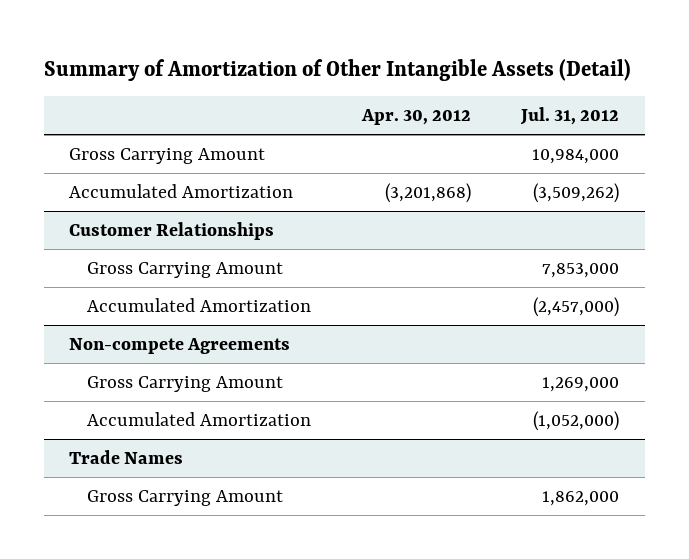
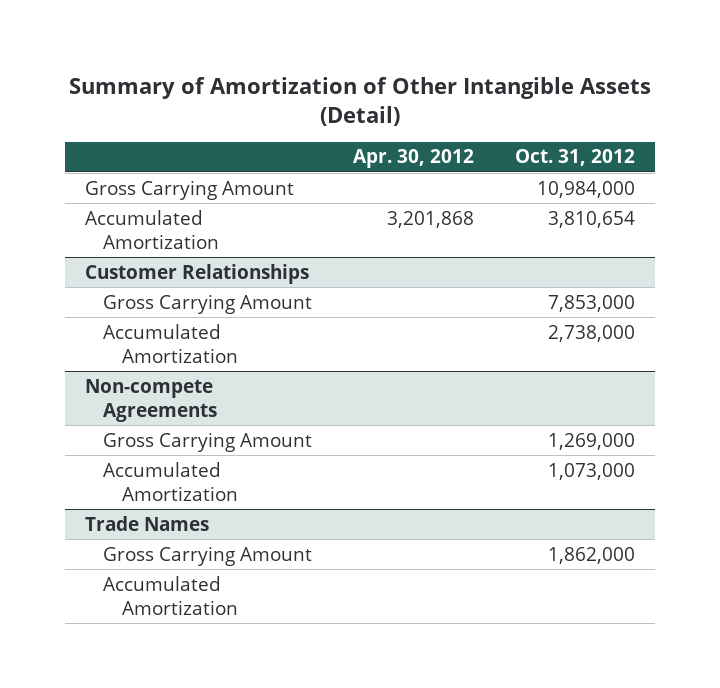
- | Apr. 30, 2012 | Jul. 31, 2012
+ | Apr. 30, 2012 | Oct. 31, 2012
- Accumulated Amortization | (3,201,868) | (3,509,262)
+ Accumulated Amortization | 3,201,868 | 3,810,654
@ Trade Names
+ Accumulated Amortization

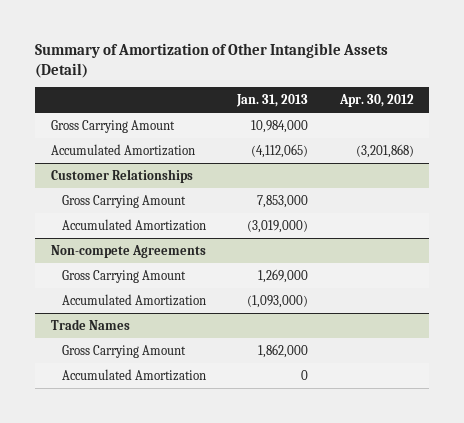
- | Apr. 30, 2012 | Oct. 31, 2012
+ | Jan. 31, 2013 | Apr. 30, 2012
- Accumulated Amortization | 3,201,868 | 3,810,654
+ Accumulated Amortization | (4,112,065) | (3,201,868)

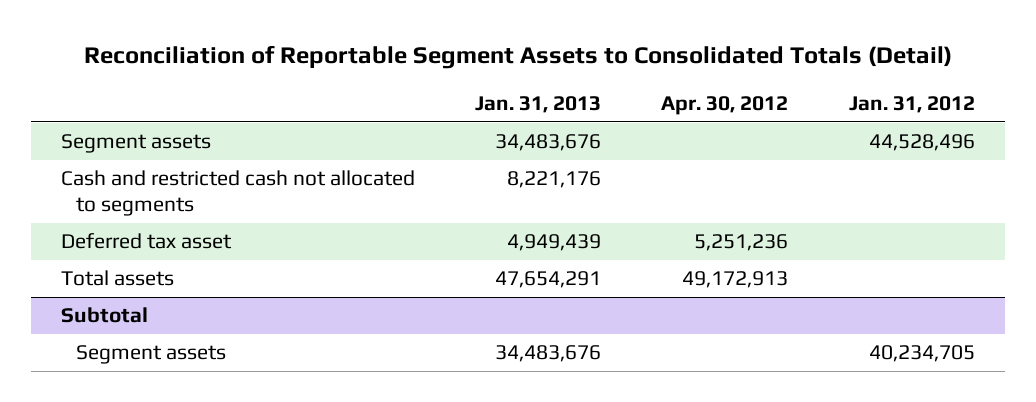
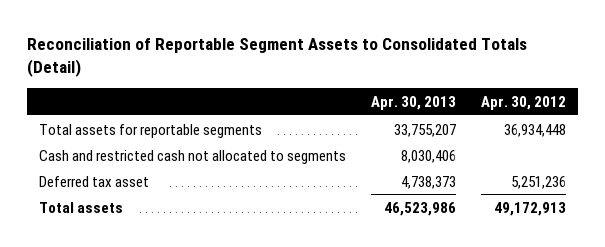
- | Jan. 31, 2013 | Apr. 30, 2012 | Jan. 31, 2012
+ | Apr. 30, 2013 | Apr. 30, 2012
- Segment assets | 34,483,676 | | 44,528,496
+ Total assets for reportable segments | 33,755,207 | 36,934,448
- Subtotal
- Segment assets | 34,483,676 | | 40,234,705

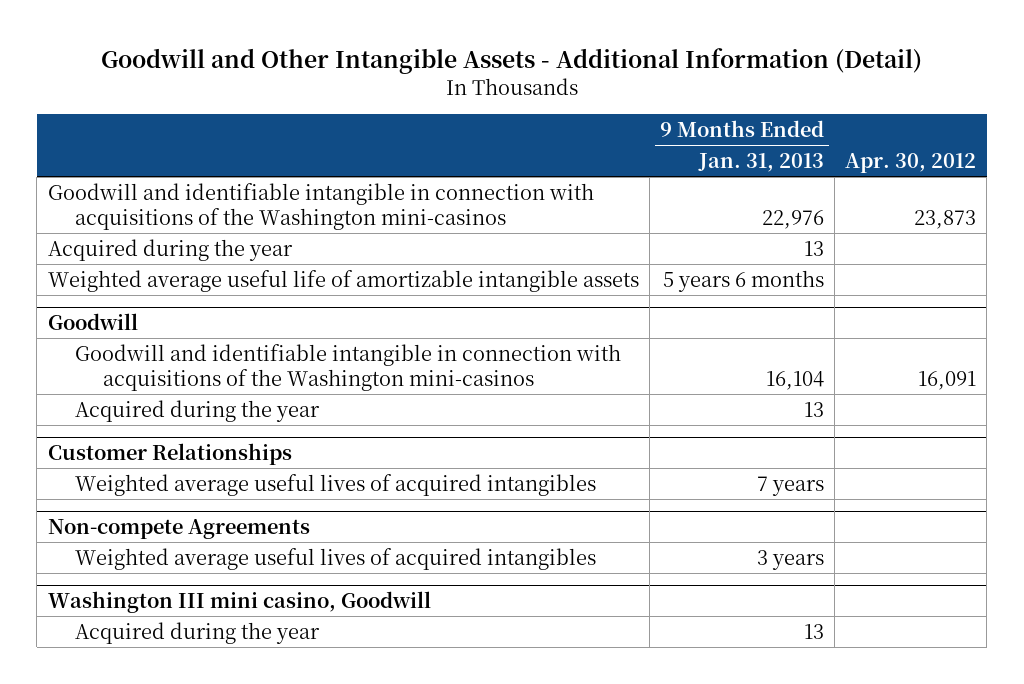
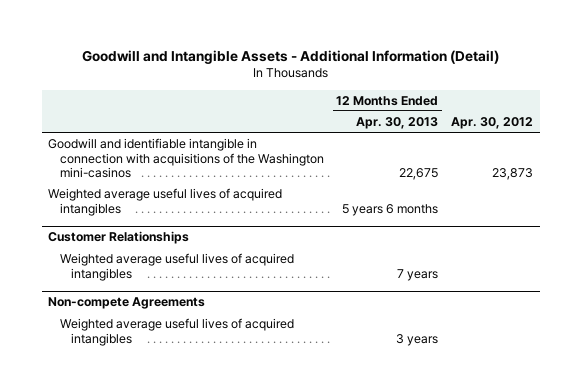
- Goodwill and Other Intangible Assets - Additional Information (Detail)
+ Goodwill and Intangible Assets - Additional Information (Detail)
- | 9 Months Ended Jan. 31, 2013 | Apr. 30, 2012
+ | 12 Months Ended Apr. 30, 2013 | Apr. 30, 2012
- Acquired during the year | 13 |
- Weighted average useful life of amortizable intangible assets | 5 years 6 months |
- Goodwill
- Goodwill and identifiable intangible in connection with acquisitions of the Washington mini-casinos | 16,104 | 16,091
- Acquired during the year | 13 |
+ Weighted average useful lives of acquired intangibles | 5 years 6 months |
- Washington III mini casino, Goodwill
- Acquired during the year | 13 |

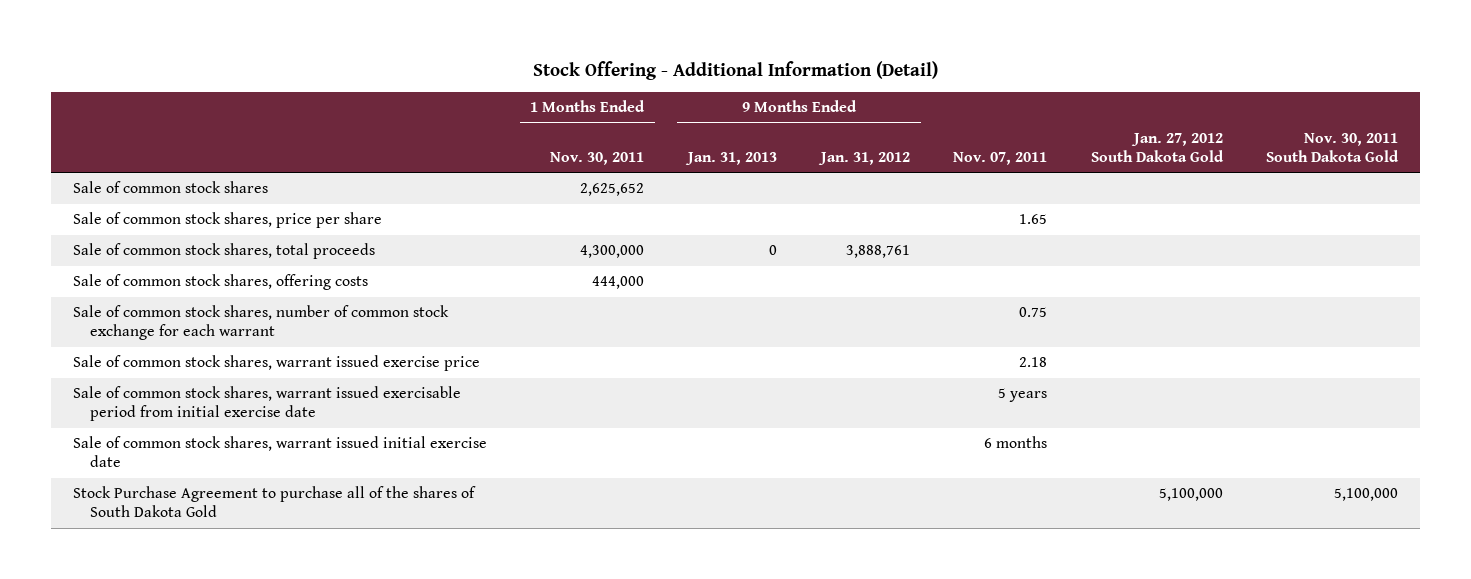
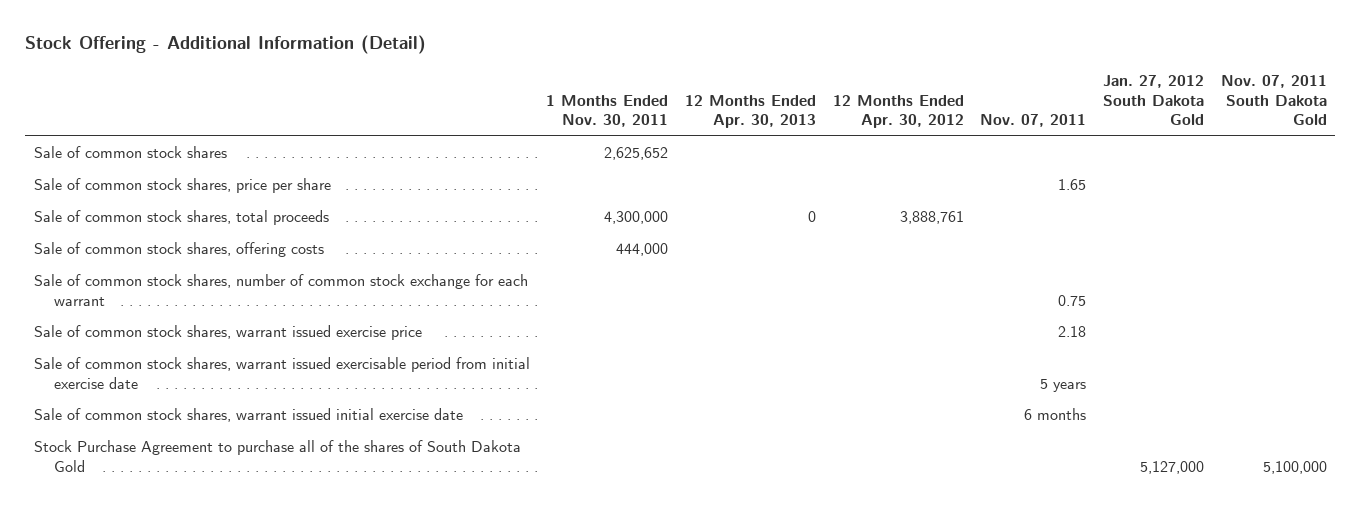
- | 1 Months Ended Nov. 30, 2011 | 9 Months Ended Jan. 31, 2013 | 9 Months Ended Jan. 31, 2012 | Nov. 07, 2011 | Jan. 27, 2012 South Dakota Gold | Nov. 30, 2011 South Dakota Gold
+ | 1 Months Ended Nov. 30, 2011 | 12 Months Ended Apr. 30, 2013 | 12 Months Ended Apr. 30, 2012 | Nov. 07, 2011 | Jan. 27, 2012 South Dakota Gold | Nov. 07, 2011 South Dakota Gold
- Stock Purchase Agreement to purchase all of the shares of South Dakota Gold | | | | | 5,100,000 | 5,100,000
+ Stock Purchase Agreement to purchase all of the shares of South Dakota Gold | | | | | 5,127,000 | 5,100,000

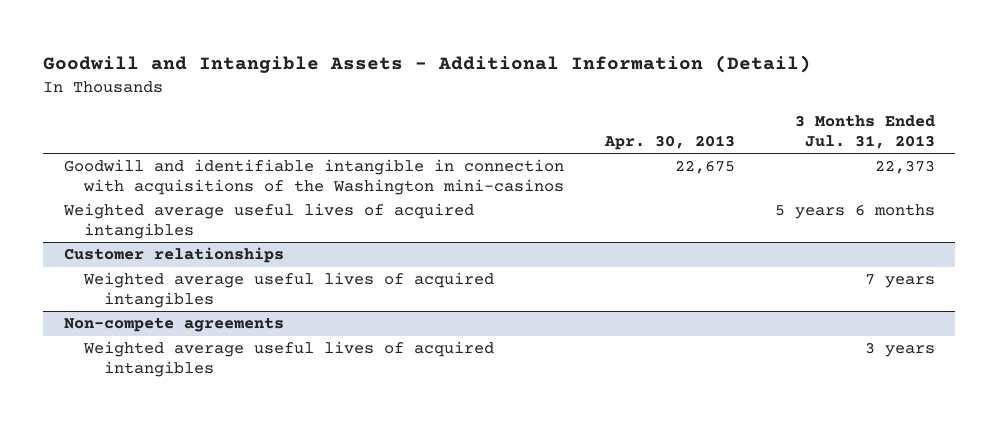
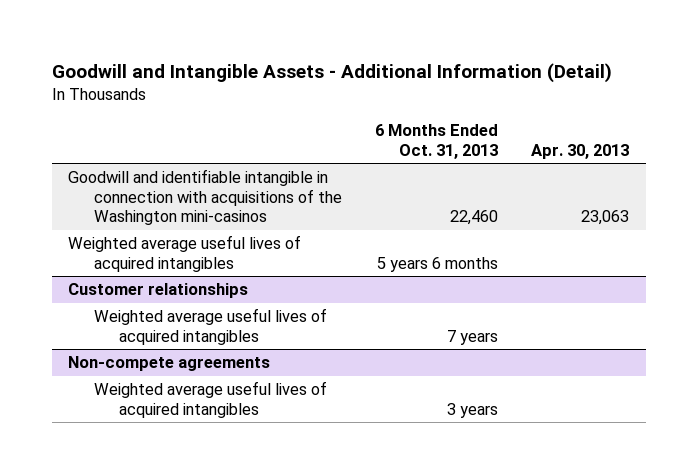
- | Apr. 30, 2013 | 3 Months Ended Jul. 31, 2013
+ | 6 Months Ended Oct. 31, 2013 | Apr. 30, 2013
- Goodwill and identifiable intangible in connection with acquisitions of the Washington mini-casinos | 22,675 | 22,373
+ Goodwill and identifiable intangible in connection with acquisitions of the Washington mini-casinos | 22,460 | 23,063

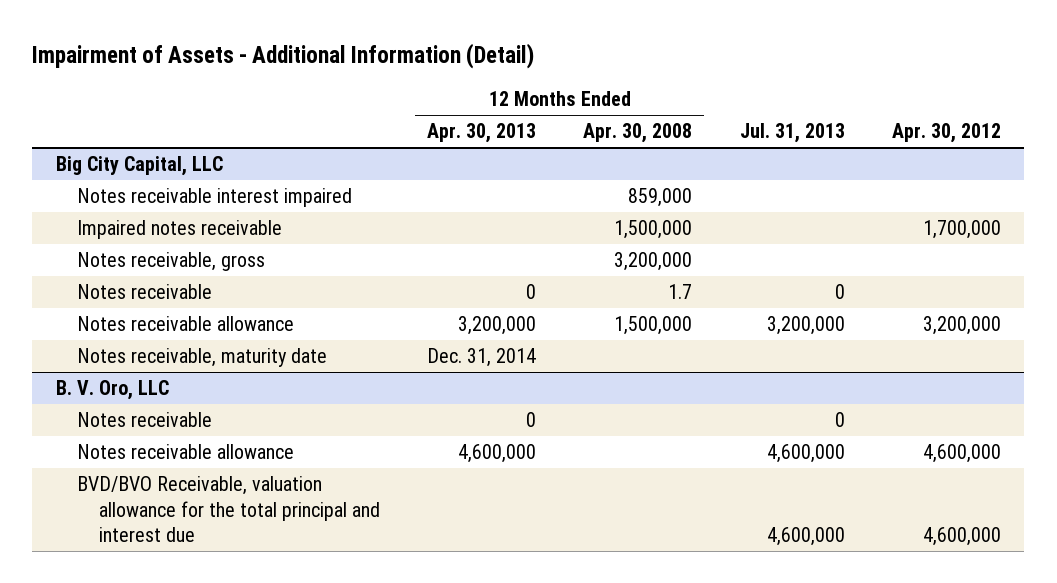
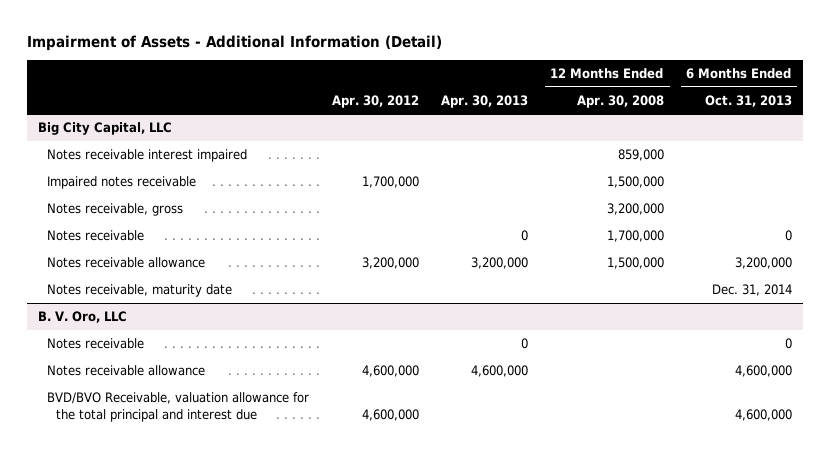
- | 12 Months Ended Apr. 30, 2013 | 12 Months Ended Apr. 30, 2008 | Jul. 31, 2013 | Apr. 30, 2012
+ | Apr. 30, 2012 | Apr. 30, 2013 | 12 Months Ended Apr. 30, 2008 | 6 Months Ended Oct. 31, 2013
@ Big City Capital, LLC
- Notes receivable | 0 | 1.7 | 0 |
+ Notes receivable | | 0 | 1,700,000 | 0

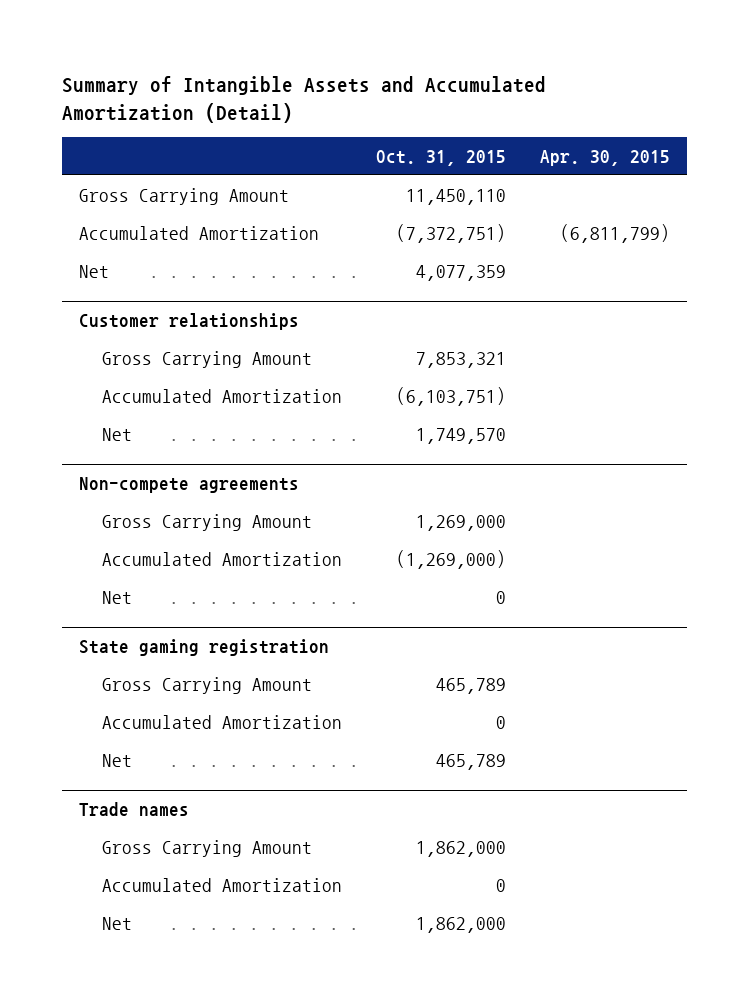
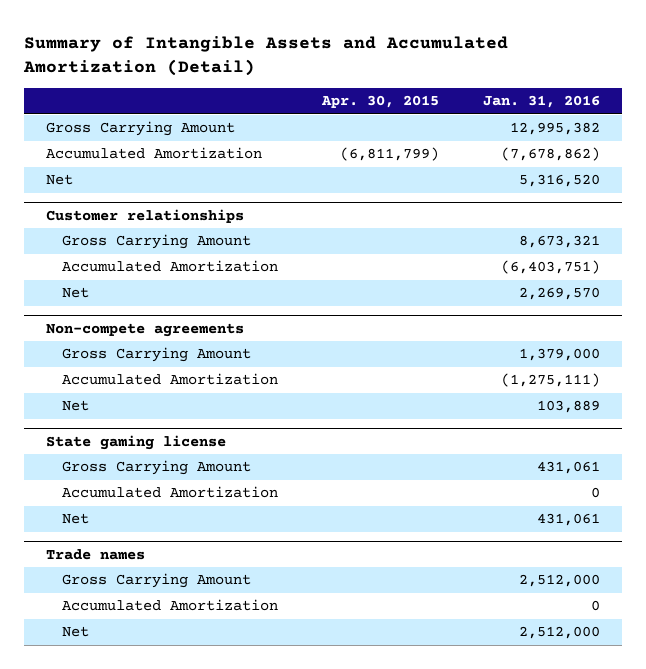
- | Oct. 31, 2015 | Apr. 30, 2015
+ | Apr. 30, 2015 | Jan. 31, 2016
- State gaming registration
+ State gaming license

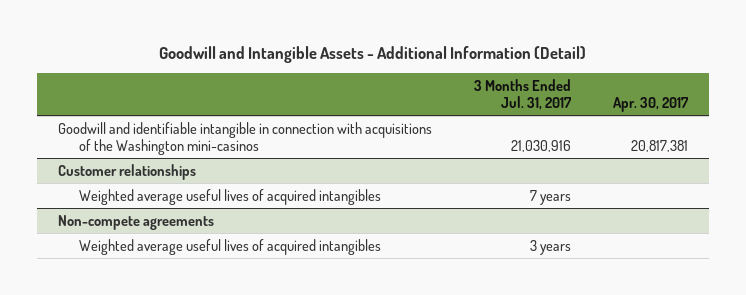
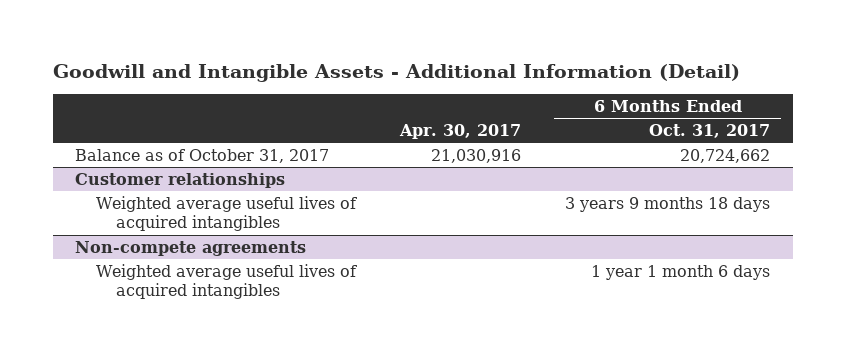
- | 3 Months Ended Jul. 31, 2017 | Apr. 30, 2017
+ | Apr. 30, 2017 | 6 Months Ended Oct. 31, 2017
- Goodwill and identifiable intangible in connection with acquisitions of the Washington mini-casinos | 21,030,916 | 20,817,381
+ Balance as of October 31, 2017 | 21,030,916 | 20,724,662

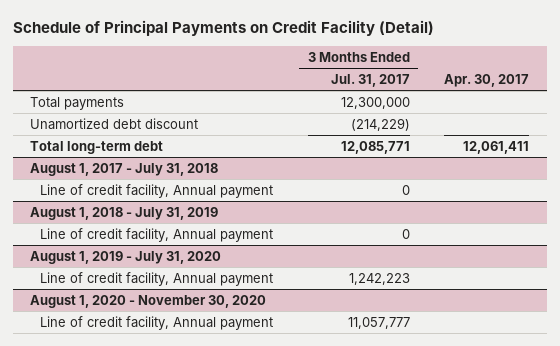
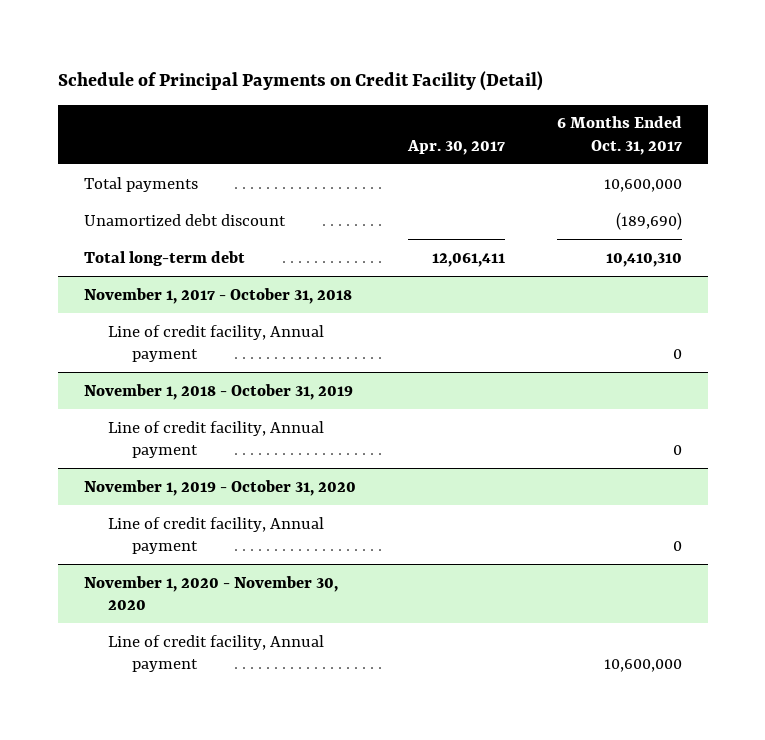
- | 3 Months Ended Jul. 31, 2017 | Apr. 30, 2017
+ | Apr. 30, 2017 | 6 Months Ended Oct. 31, 2017
- August 1, 2017 - July 31, 2018
+ November 1, 2017 - October 31, 2018
- August 1, 2018 - July 31, 2019
+ November 1, 2018 - October 31, 2019
- August 1, 2019 - July 31, 2020
+ November 1, 2019 - October 31, 2020
- August 1, 2020 - November 30, 2020
+ November 1, 2020 - November 30, 2020

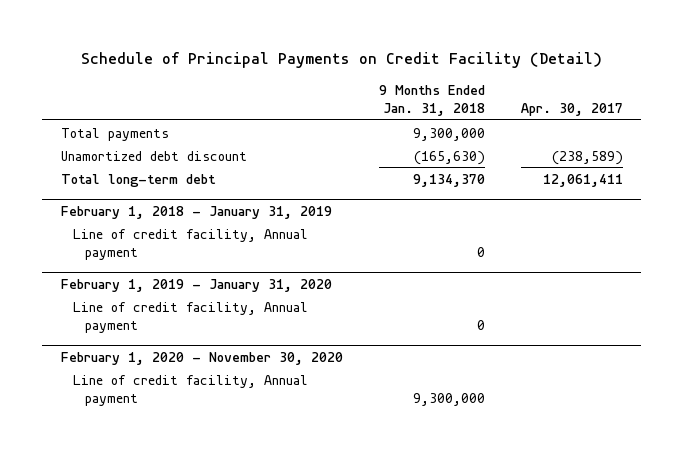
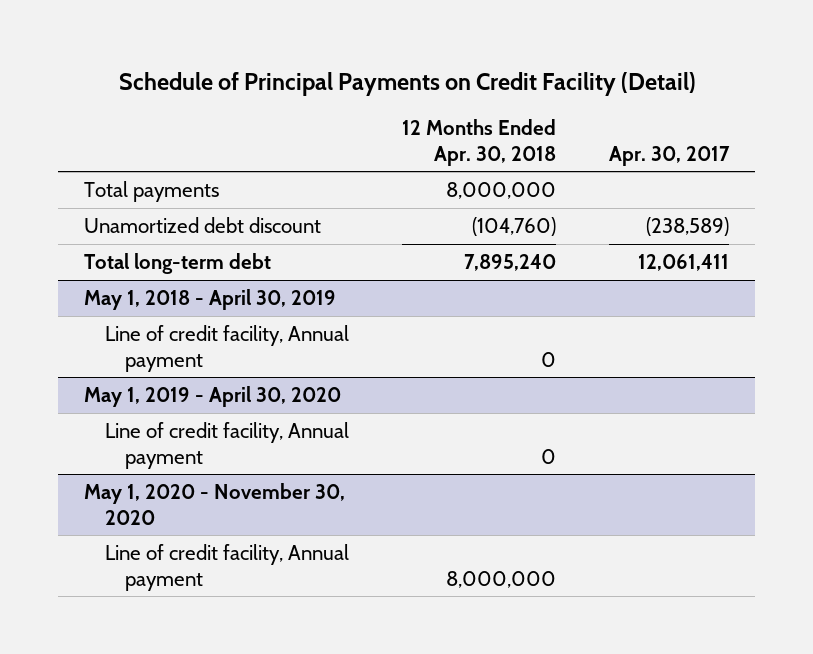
- | 9 Months Ended Jan. 31, 2018 | Apr. 30, 2017
+ | 12 Months Ended Apr. 30, 2018 | Apr. 30, 2017
- February 1, 2018 - January 31, 2019
+ May 1, 2018 - April 30, 2019
- February 1, 2019 - January 31, 2020
+ May 1, 2019 - April 30, 2020
- February 1, 2020 - November 30, 2020
+ May 1, 2020 - November 30, 2020

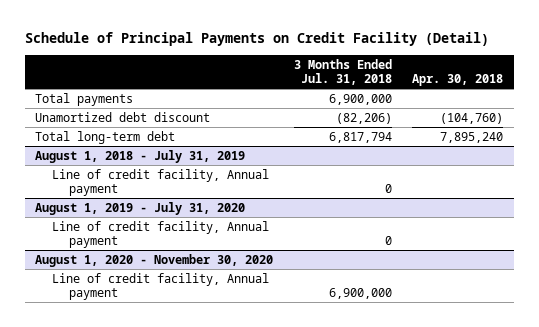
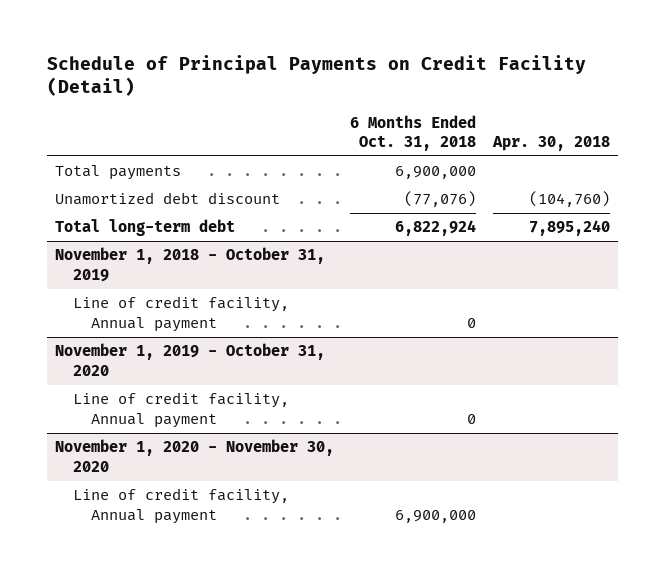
- | 3 Months Ended Jul. 31, 2018 | Apr. 30, 2018
+ | 6 Months Ended Oct. 31, 2018 | Apr. 30, 2018
- August 1, 2018 - July 31, 2019
+ November 1, 2018 - October 31, 2019
- August 1, 2019 - July 31, 2020
+ November 1, 2019 - October 31, 2020
- August 1, 2020 - November 30, 2020
+ November 1, 2020 - November 30, 2020

